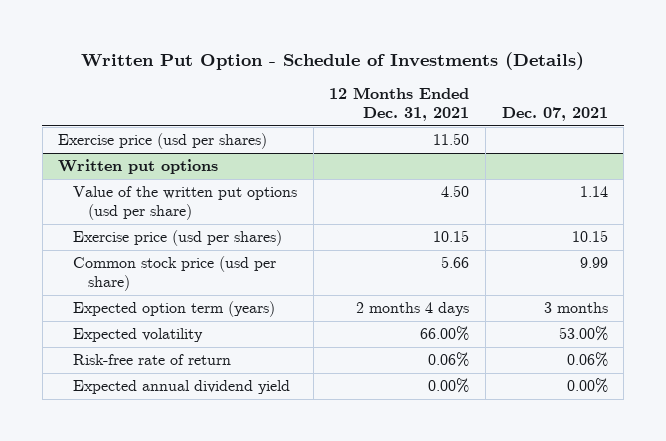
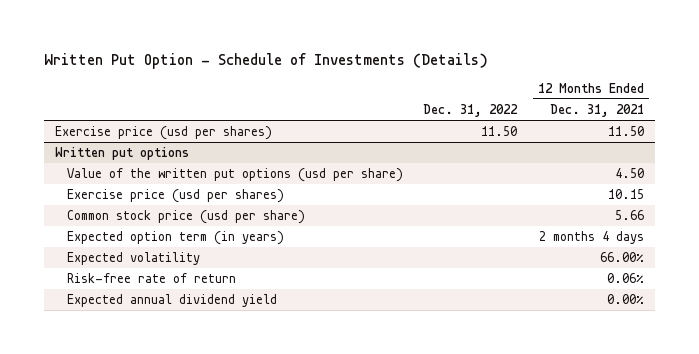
- | 12 Months Ended Dec. 31, 2021 | Dec. 07, 2021
+ | Dec. 31, 2022 | 12 Months Ended Dec. 31, 2021
@ Written put options
- Expected option term (years) | 2 months 4 days | 3 months
+ Expected option term (in years) | | 2 months 4 days

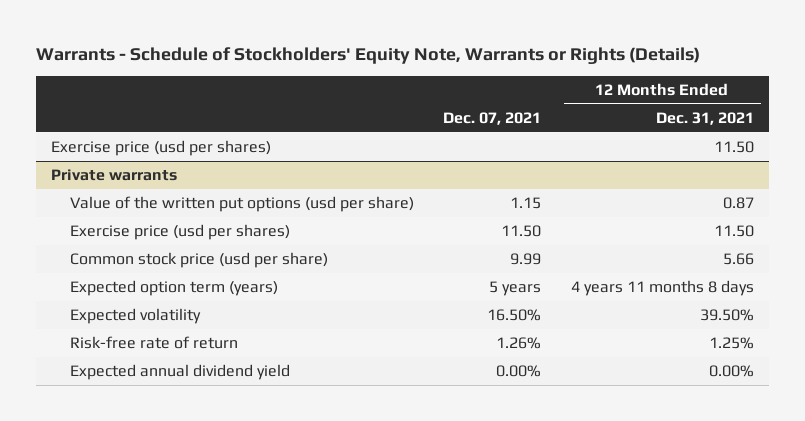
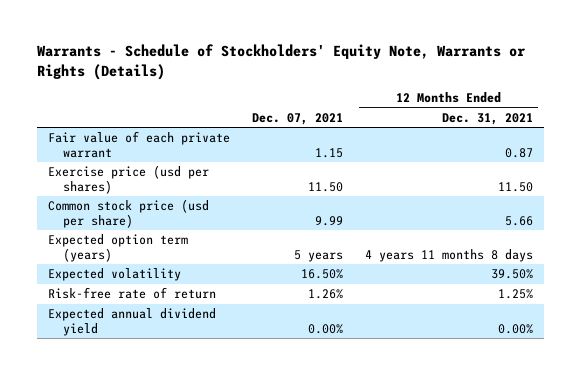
- Exercise price (usd per shares) | | 11.50
- Private warrants
- Value of the written put options (usd per share) | 1.15 | 0.87
+ Fair value of each private warrant | 1.15 | 0.87

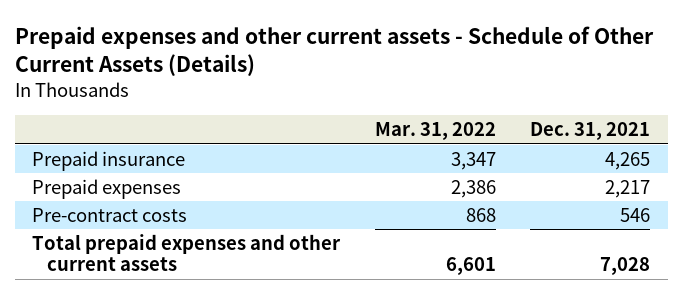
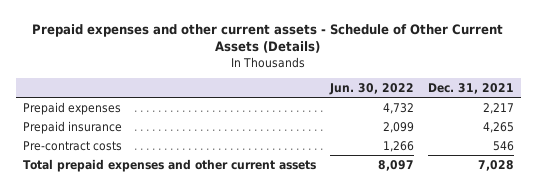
- | Mar. 31, 2022 | Dec. 31, 2021
+ | Jun. 30, 2022 | Dec. 31, 2021
moved down: Prepaid insurance | 2,099 | 4,265

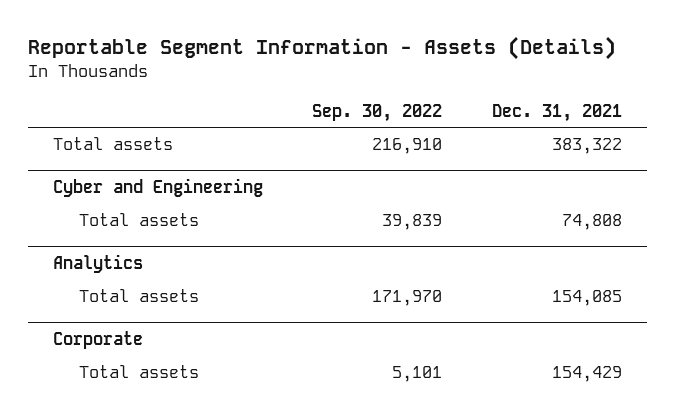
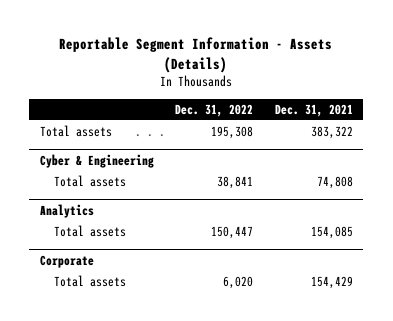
- | Sep. 30, 2022 | Dec. 31, 2021
+ | Dec. 31, 2022 | Dec. 31, 2021
- Cyber and Engineering
+ Cyber & Engineering

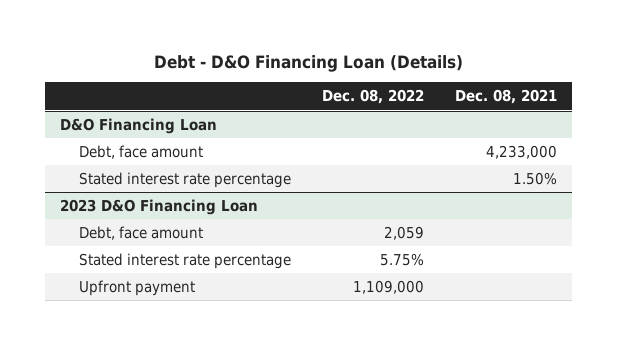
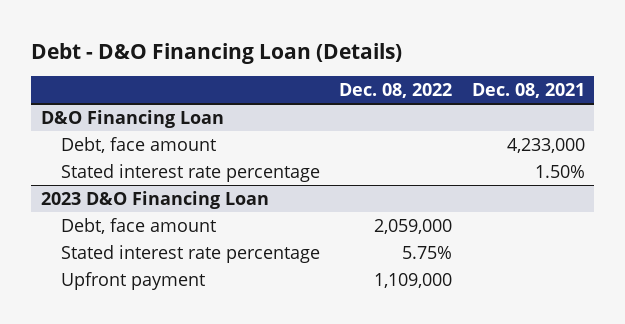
@ 2023 D&O Financing Loan
- Debt, face amount | 2,059 |
+ Debt, face amount | 2,059,000 |

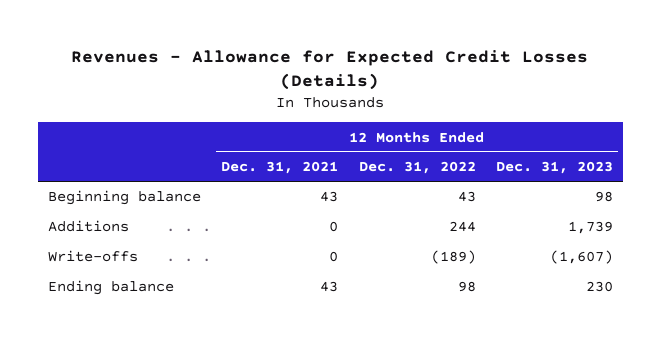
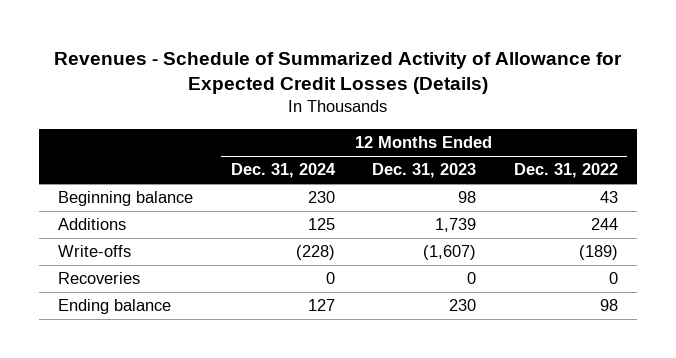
- Revenues - Allowance for Expected Credit Losses (Details)
+ Revenues - Schedule of Summarized Activity of Allowance for Expected Credit Losses (Details)
- | 12 Months Ended Dec. 31, 2021 | 12 Months Ended Dec. 31, 2022 | 12 Months Ended Dec. 31, 2023
+ | 12 Months Ended Dec. 31, 2024 | 12 Months Ended Dec. 31, 2023 | 12 Months Ended Dec. 31, 2022
+ Recoveries | 0 | 0 | 0

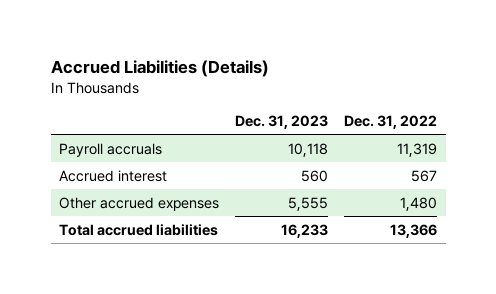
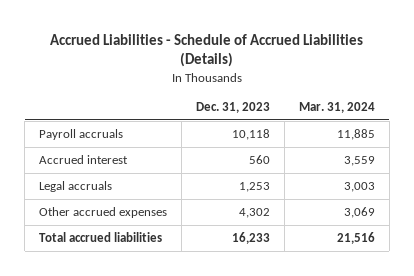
- Accrued Liabilities (Details)
+ Accrued Liabilities - Schedule of Accrued Liabilities (Details)
- | Dec. 31, 2023 | Dec. 31, 2022
+ | Dec. 31, 2023 | Mar. 31, 2024
- Other accrued expenses | 5,555 | 1,480
+ Legal accruals | 1,253 | 3,003
+ Other accrued expenses | 4,302 | 3,069

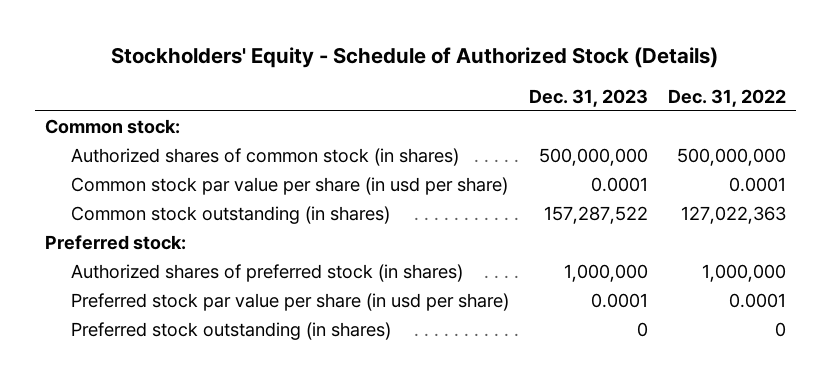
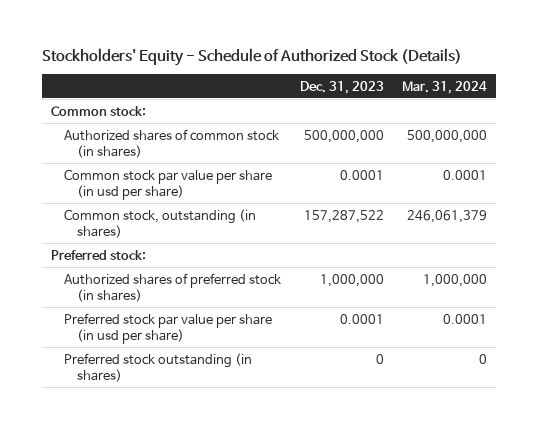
- | Dec. 31, 2023 | Dec. 31, 2022
+ | Dec. 31, 2023 | Mar. 31, 2024
- Common stock outstanding (in shares) | 157,287,522 | 127,022,363
+ Common stock, outstanding (in shares) | 157,287,522 | 246,061,379

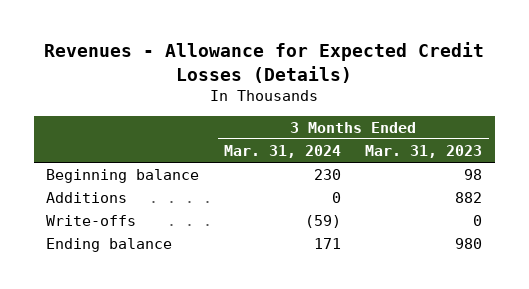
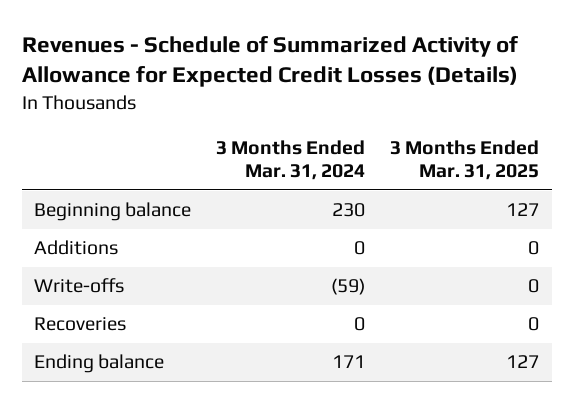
- Revenues - Allowance for Expected Credit Losses (Details)
+ Revenues - Schedule of Summarized Activity of Allowance for Expected Credit Losses (Details)
- | 3 Months Ended Mar. 31, 2024 | 3 Months Ended Mar. 31, 2023
+ | 3 Months Ended Mar. 31, 2024 | 3 Months Ended Mar. 31, 2025
+ Recoveries | 0 | 0

